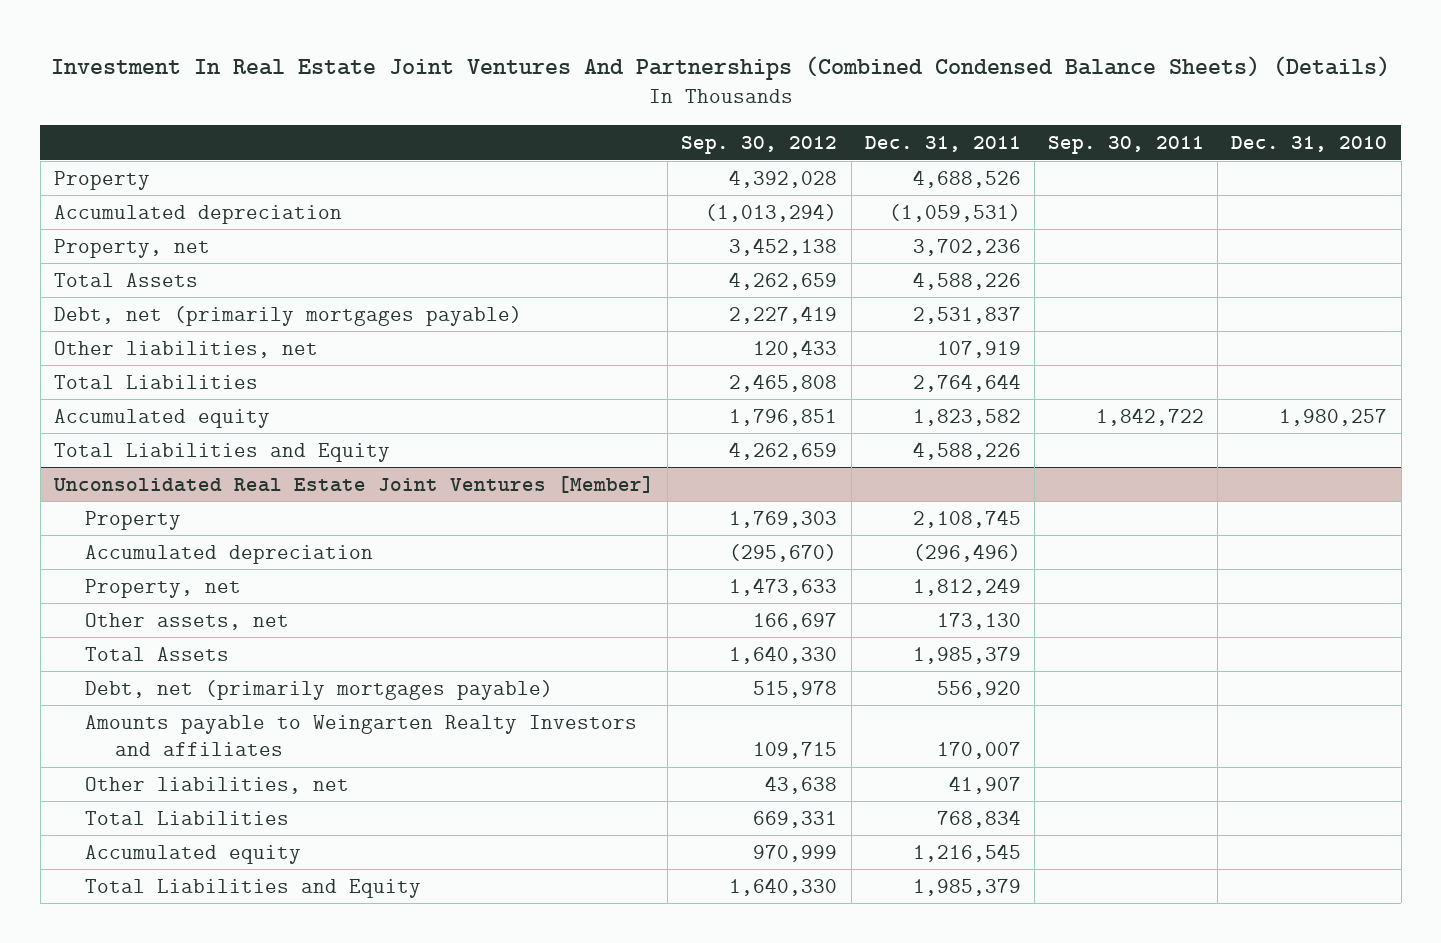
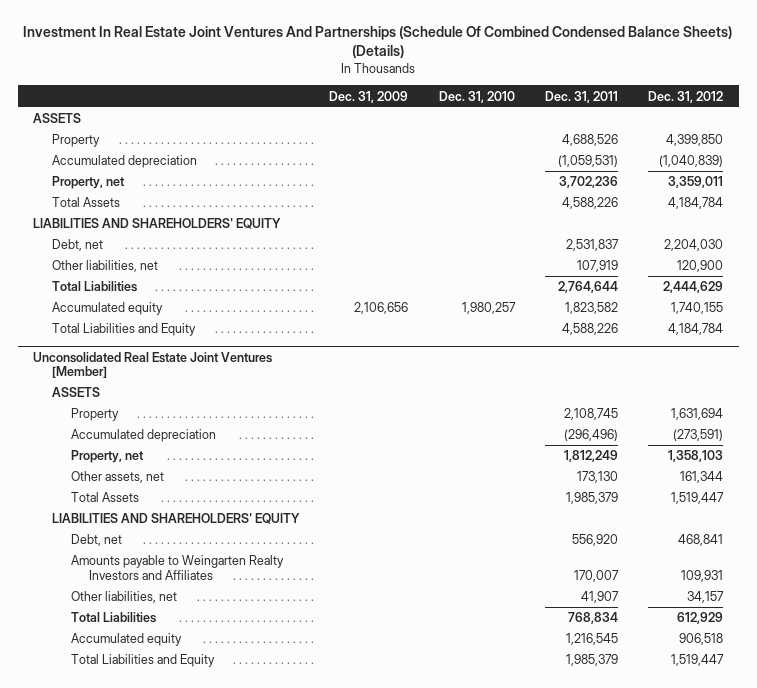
- Investment In Real Estate Joint Ventures And Partnerships (Combined Condensed Balance Sheets) (Details)
+ Investment In Real Estate Joint Ventures And Partnerships (Schedule Of Combined Condensed Balance Sheets) (Details)
- | Sep. 30, 2012 | Dec. 31, 2011 | Sep. 30, 2011 | Dec. 31, 2010
+ | Dec. 31, 2009 | Dec. 31, 2010 | Dec. 31, 2011 | Dec. 31, 2012
+ ASSETS
- Debt, net (primarily mortgages payable) | 2,227,419 | 2,531,837 | |
+ LIABILITIES AND SHAREHOLDERS' EQUITY
+ Debt, net | | | 2,531,837 | 2,204,030
@ Unconsolidated Real Estate Joint Ventures [Member]
+ ASSETS
- Debt, net (primarily mortgages payable) | 515,978 | 556,920 | |
- Amounts payable to Weingarten Realty Investors and affiliates | 109,715 | 170,007 | |
+ LIABILITIES AND SHAREHOLDERS' EQUITY
+ Debt, net | | | 556,920 | 468,841
+ Amounts payable to Weingarten Realty Investors and Affiliates | | | 170,007 | 109,931

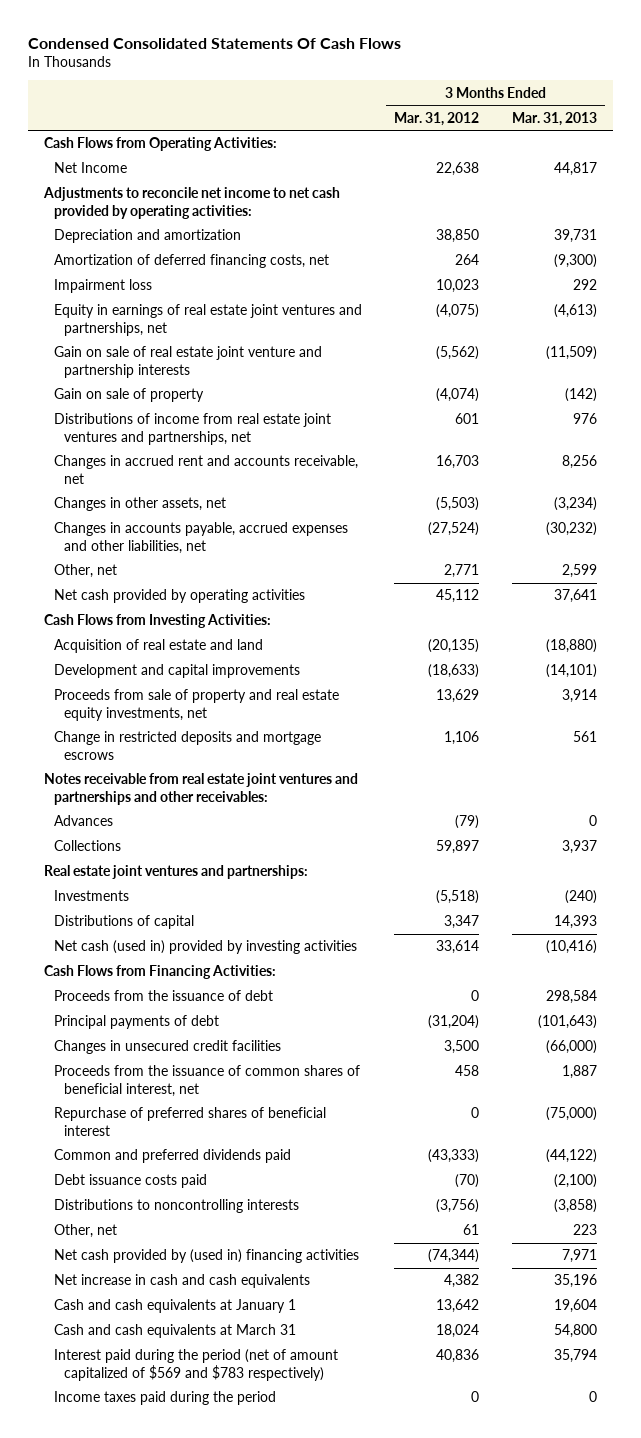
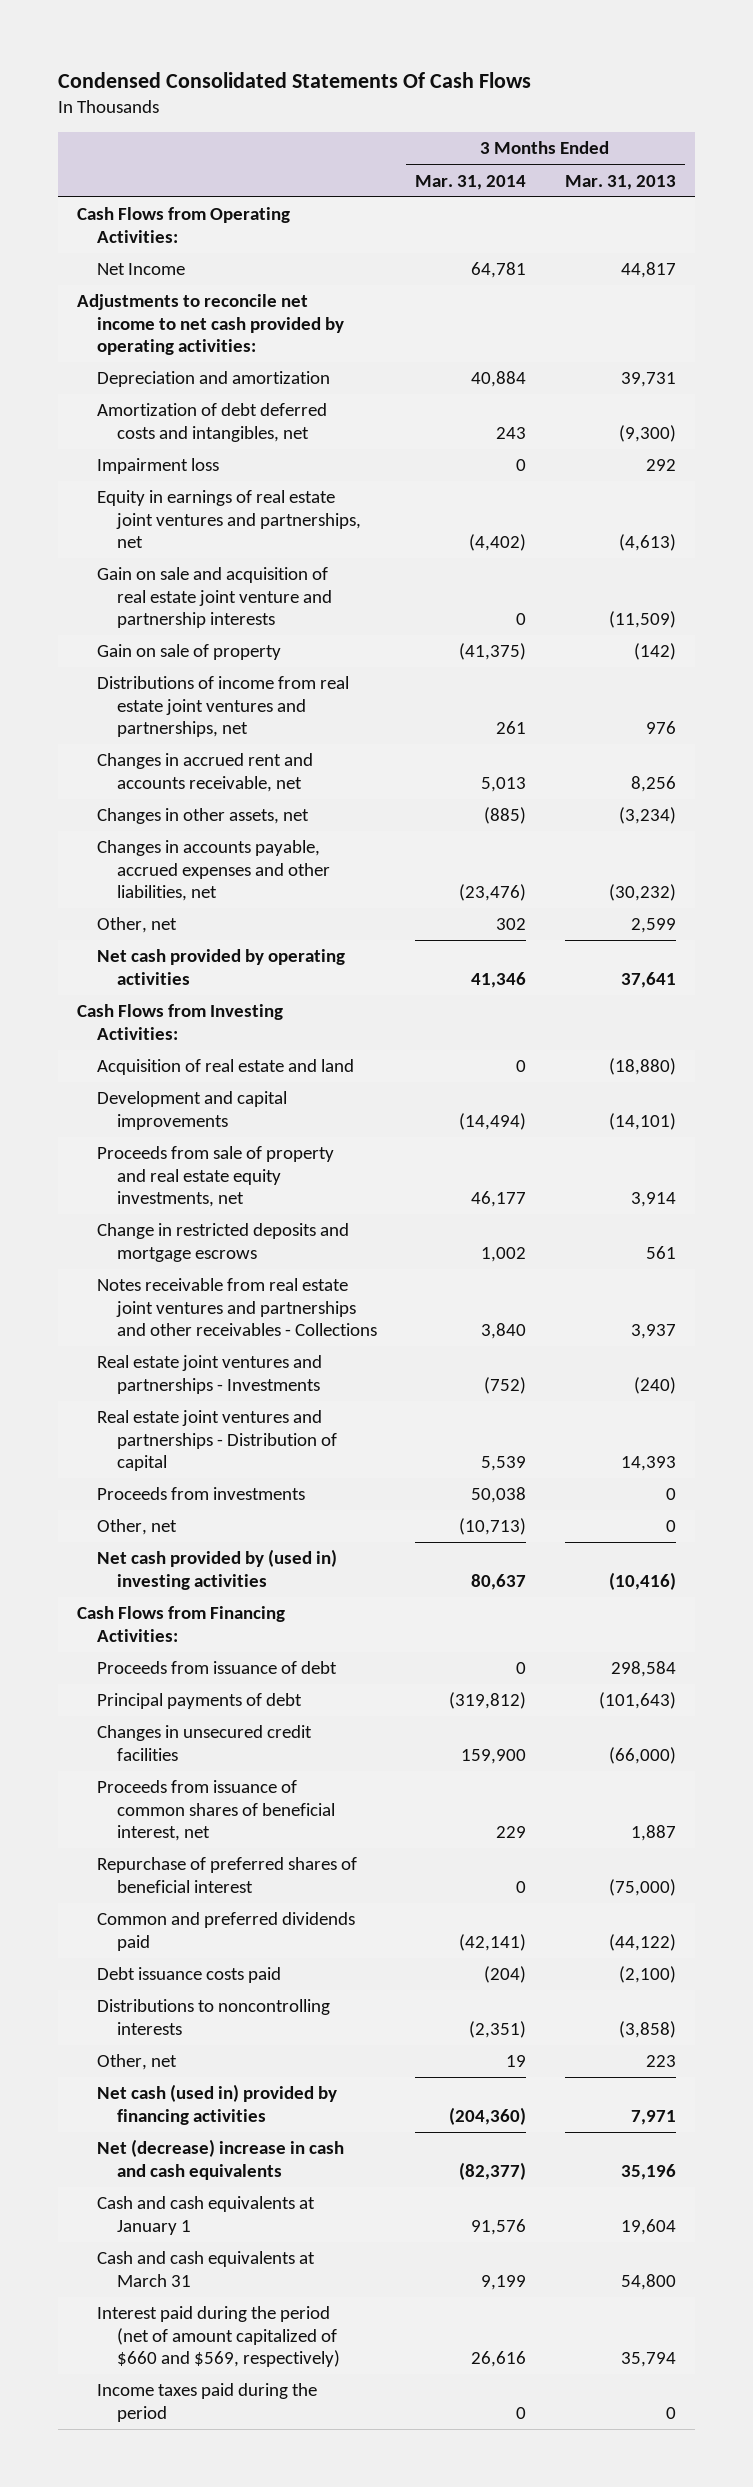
- | 3 Months Ended Mar. 31, 2012 | 3 Months Ended Mar. 31, 2013
+ | 3 Months Ended Mar. 31, 2014 | 3 Months Ended Mar. 31, 2013
- Amortization of deferred financing costs, net | 264 | (9,300)
+ Amortization of debt deferred costs and intangibles, net | 243 | (9,300)
- Gain on sale of real estate joint venture and partnership interests | (5,562) | (11,509)
+ Gain on sale and acquisition of real estate joint venture and partnership interests | 0 | (11,509)
- Notes receivable from real estate joint ventures and partnerships and other receivables:
- Advances | (79) | 0
- Collections | 59,897 | 3,937
- Real estate joint ventures and partnerships:
- Investments | (5,518) | (240)
- Distributions of capital | 3,347 | 14,393
- Net cash (used in) provided by investing activities | 33,614 | (10,416)
+ Notes receivable from real estate joint ventures and partnerships and other receivables - Collections | 3,840 | 3,937
+ Real estate joint ventures and partnerships - Investments | (752) | (240)
+ Real estate joint ventures and partnerships - Distribution of capital | 5,539 | 14,393
+ Proceeds from investments | 50,038 | 0
+ Other, net | (10,713) | 0
+ Net cash provided by (used in) investing activities | 80,637 | (10,416)
- Proceeds from the issuance of debt | 0 | 298,584
+ Proceeds from issuance of debt | 0 | 298,584
- Proceeds from the issuance of common shares of beneficial interest, net | 458 | 1,887
+ Proceeds from issuance of common shares of beneficial interest, net | 229 | 1,887
- Net cash provided by (used in) financing activities | (74,344) | 7,971
- Net increase in cash and cash equivalents | 4,382 | 35,196
+ Net cash (used in) provided by financing activities | (204,360) | 7,971
+ Net (decrease) increase in cash and cash equivalents | (82,377) | 35,196
- Interest paid during the period (net of amount capitalized of $569 and $783 respectively) | 40,836 | 35,794
+ Interest paid during the period (net of amount capitalized of $660 and $569, respectively) | 26,616 | 35,794

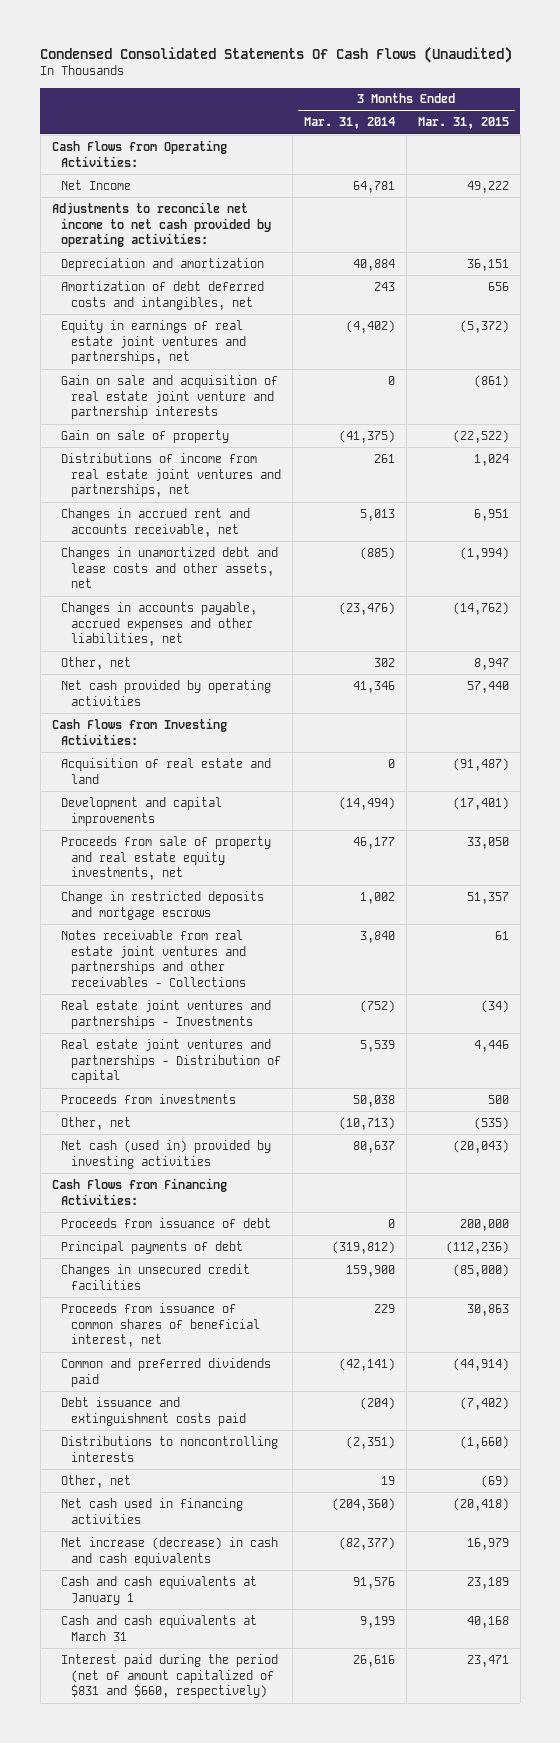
- Condensed Consolidated Statements Of Cash Flows
+ Condensed Consolidated Statements Of Cash Flows (Unaudited)
- | 3 Months Ended Mar. 31, 2014 | 3 Months Ended Mar. 31, 2013
+ | 3 Months Ended Mar. 31, 2014 | 3 Months Ended Mar. 31, 2015
- Impairment loss | 0 | 292
- Changes in other assets, net | (885) | (3,234)
+ Changes in unamortized debt and lease costs and other assets, net | (885) | (1,994)
- Net cash provided by (used in) investing activities | 80,637 | (10,416)
+ Net cash (used in) provided by investing activities | 80,637 | (20,043)
- Repurchase of preferred shares of beneficial interest | 0 | (75,000)
- Debt issuance costs paid | (204) | (2,100)
+ Debt issuance and extinguishment costs paid | (204) | (7,402)
- Net cash (used in) provided by financing activities | (204,360) | 7,971
- Net (decrease) increase in cash and cash equivalents | (82,377) | 35,196
+ Net cash used in financing activities | (204,360) | (20,418)
+ Net increase (decrease) in cash and cash equivalents | (82,377) | 16,979
- Interest paid during the period (net of amount capitalized of $660 and $569, respectively) | 26,616 | 35,794
- Income taxes paid during the period | 0 | 0
+ Interest paid during the period (net of amount capitalized of $831 and $660, respectively) | 26,616 | 23,471

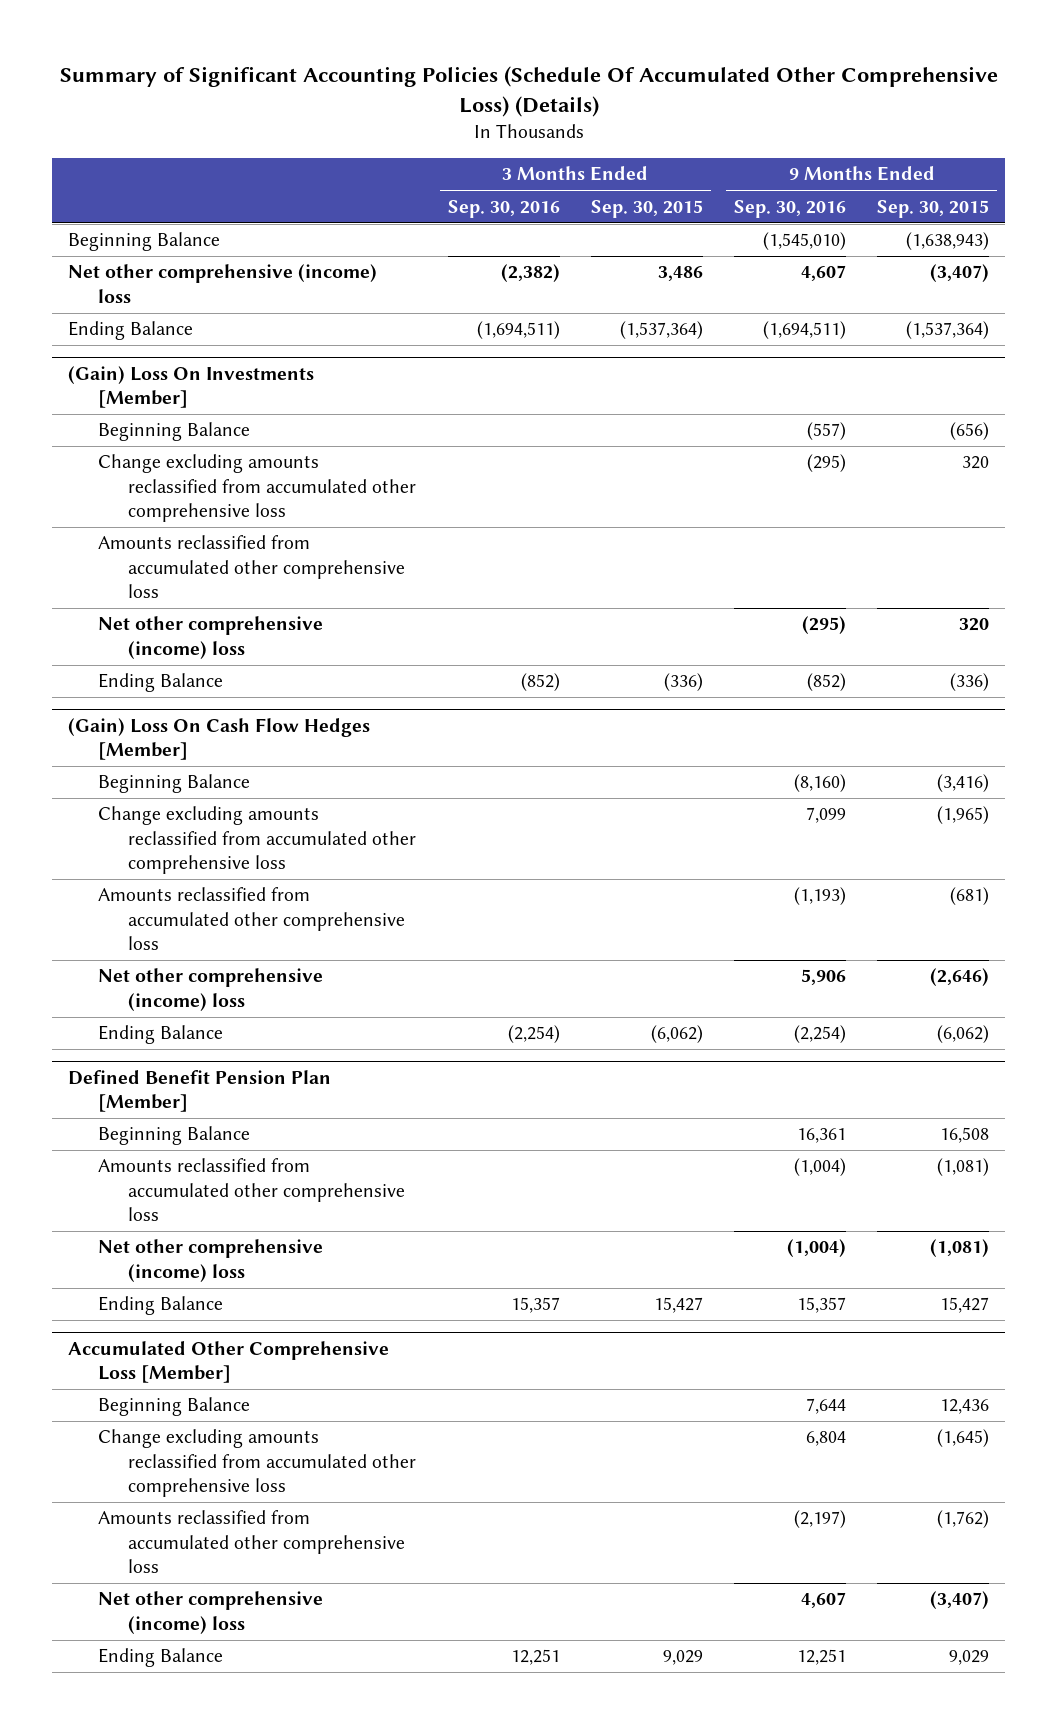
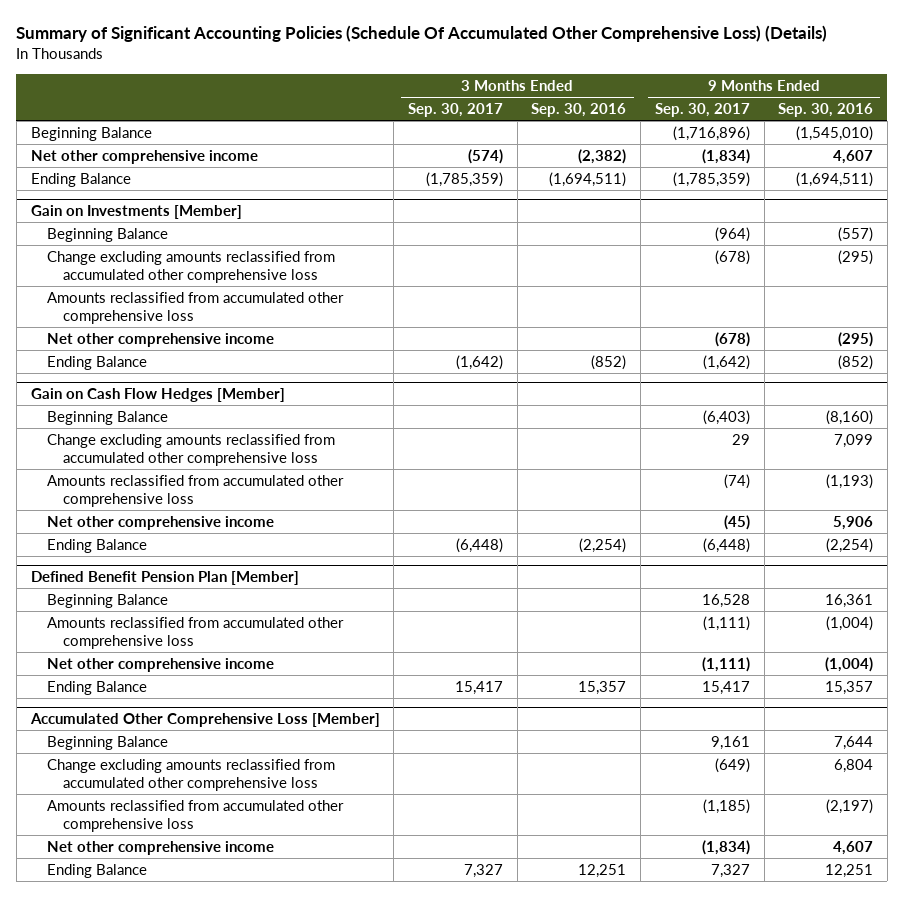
- | 3 Months Ended Sep. 30, 2016 | 3 Months Ended Sep. 30, 2015 | 9 Months Ended Sep. 30, 2016 | 9 Months Ended Sep. 30, 2015
+ | 3 Months Ended Sep. 30, 2017 | 3 Months Ended Sep. 30, 2016 | 9 Months Ended Sep. 30, 2017 | 9 Months Ended Sep. 30, 2016
- Net other comprehensive (income) loss | (2,382) | 3,486 | 4,607 | (3,407)
+ Net other comprehensive income | (574) | (2,382) | (1,834) | 4,607
- (Gain) Loss On Investments [Member]
+ Gain on Investments [Member]
- Net other comprehensive (income) loss | | | (295) | 320
+ Net other comprehensive income | | | (678) | (295)
- (Gain) Loss On Cash Flow Hedges [Member]
+ Gain on Cash Flow Hedges [Member]
- Net other comprehensive (income) loss | | | 5,906 | (2,646)
+ Net other comprehensive income | | | (45) | 5,906
@ Defined Benefit Pension Plan [Member]
- Net other comprehensive (income) loss | | | (1,004) | (1,081)
+ Net other comprehensive income | | | (1,111) | (1,004)
@ Accumulated Other Comprehensive Loss [Member]
- Net other comprehensive (income) loss | | | 4,607 | (3,407)
+ Net other comprehensive income | | | (1,834) | 4,607

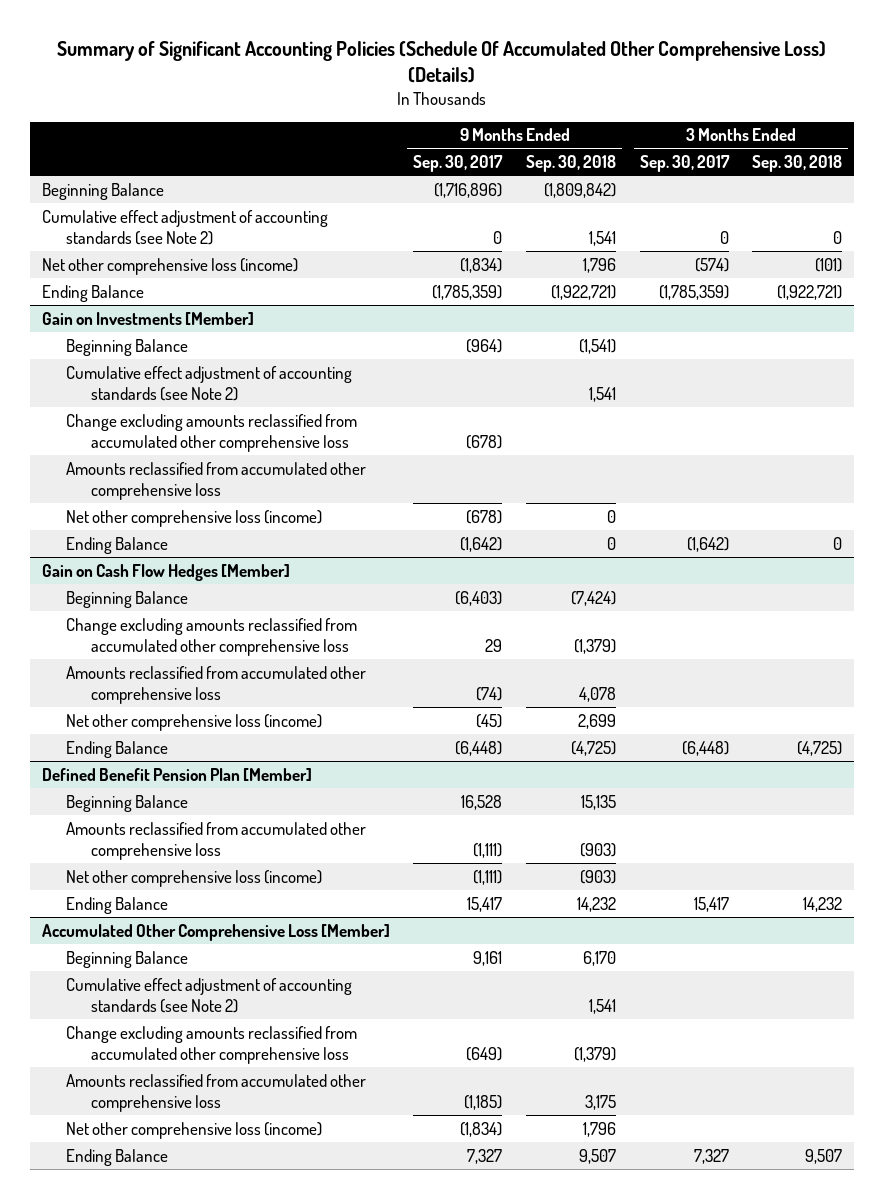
- | 3 Months Ended Sep. 30, 2017 | 3 Months Ended Sep. 30, 2016 | 9 Months Ended Sep. 30, 2017 | 9 Months Ended Sep. 30, 2016
+ | 9 Months Ended Sep. 30, 2017 | 9 Months Ended Sep. 30, 2018 | 3 Months Ended Sep. 30, 2017 | 3 Months Ended Sep. 30, 2018
- Net other comprehensive income | (574) | (2,382) | (1,834) | 4,607
+ Cumulative effect adjustment of accounting standards (see Note 2) | 0 | 1,541 | 0 | 0
+ Net other comprehensive loss (income) | (1,834) | 1,796 | (574) | (101)
@ Gain on Investments [Member]
+ Cumulative effect adjustment of accounting standards (see Note 2) | | 1,541 | |
- Net other comprehensive income | | | (678) | (295)
+ Net other comprehensive loss (income) | (678) | 0 | |
@ Gain on Cash Flow Hedges [Member]
- Net other comprehensive income | | | (45) | 5,906
+ Net other comprehensive loss (income) | (45) | 2,699 | |
@ Defined Benefit Pension Plan [Member]
- Net other comprehensive income | | | (1,111) | (1,004)
+ Net other comprehensive loss (income) | (1,111) | (903) | |
@ Accumulated Other Comprehensive Loss [Member]
+ Cumulative effect adjustment of accounting standards (see Note 2) | | 1,541 | |
- Net other comprehensive income | | | (1,834) | 4,607
+ Net other comprehensive loss (income) | (1,834) | 1,796 | |

